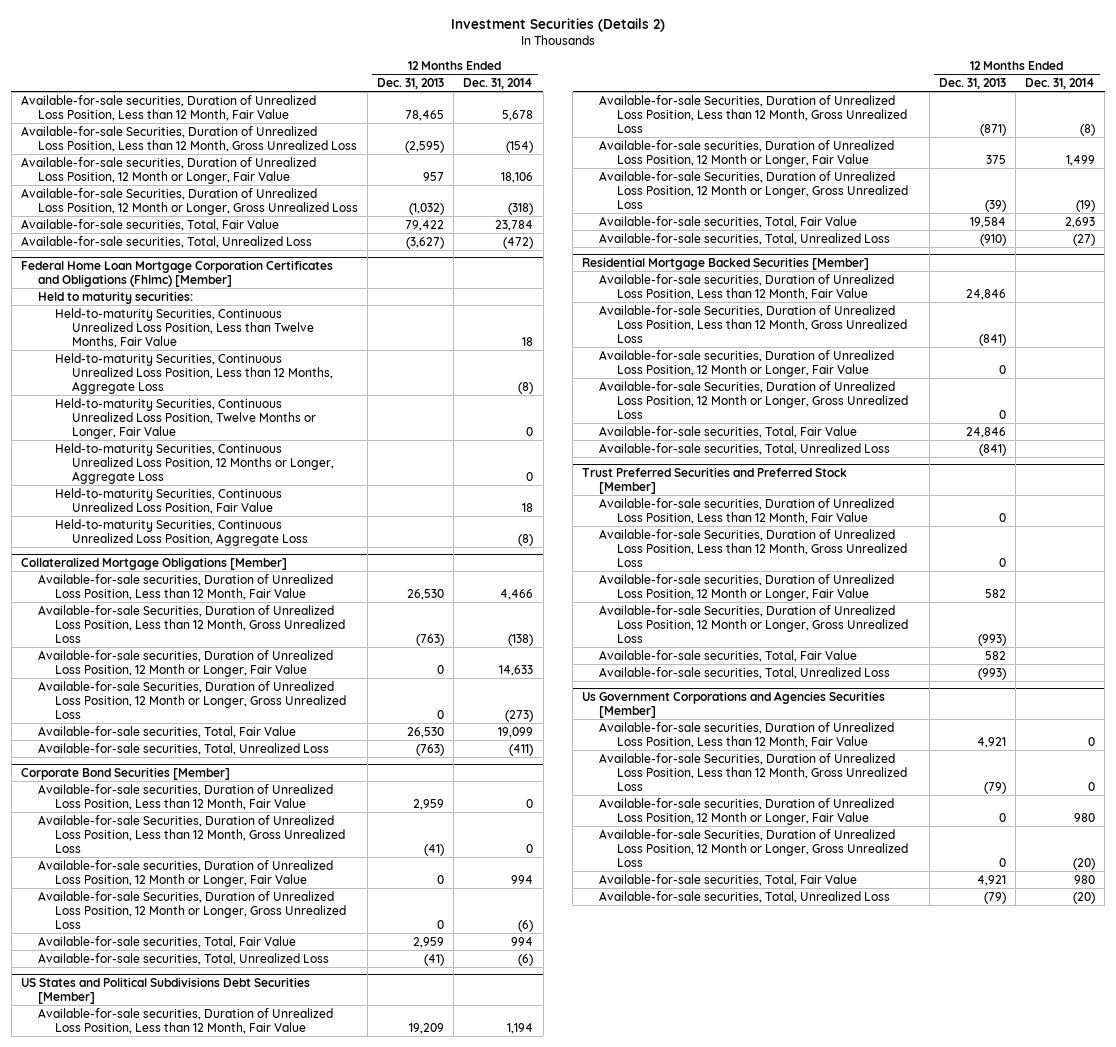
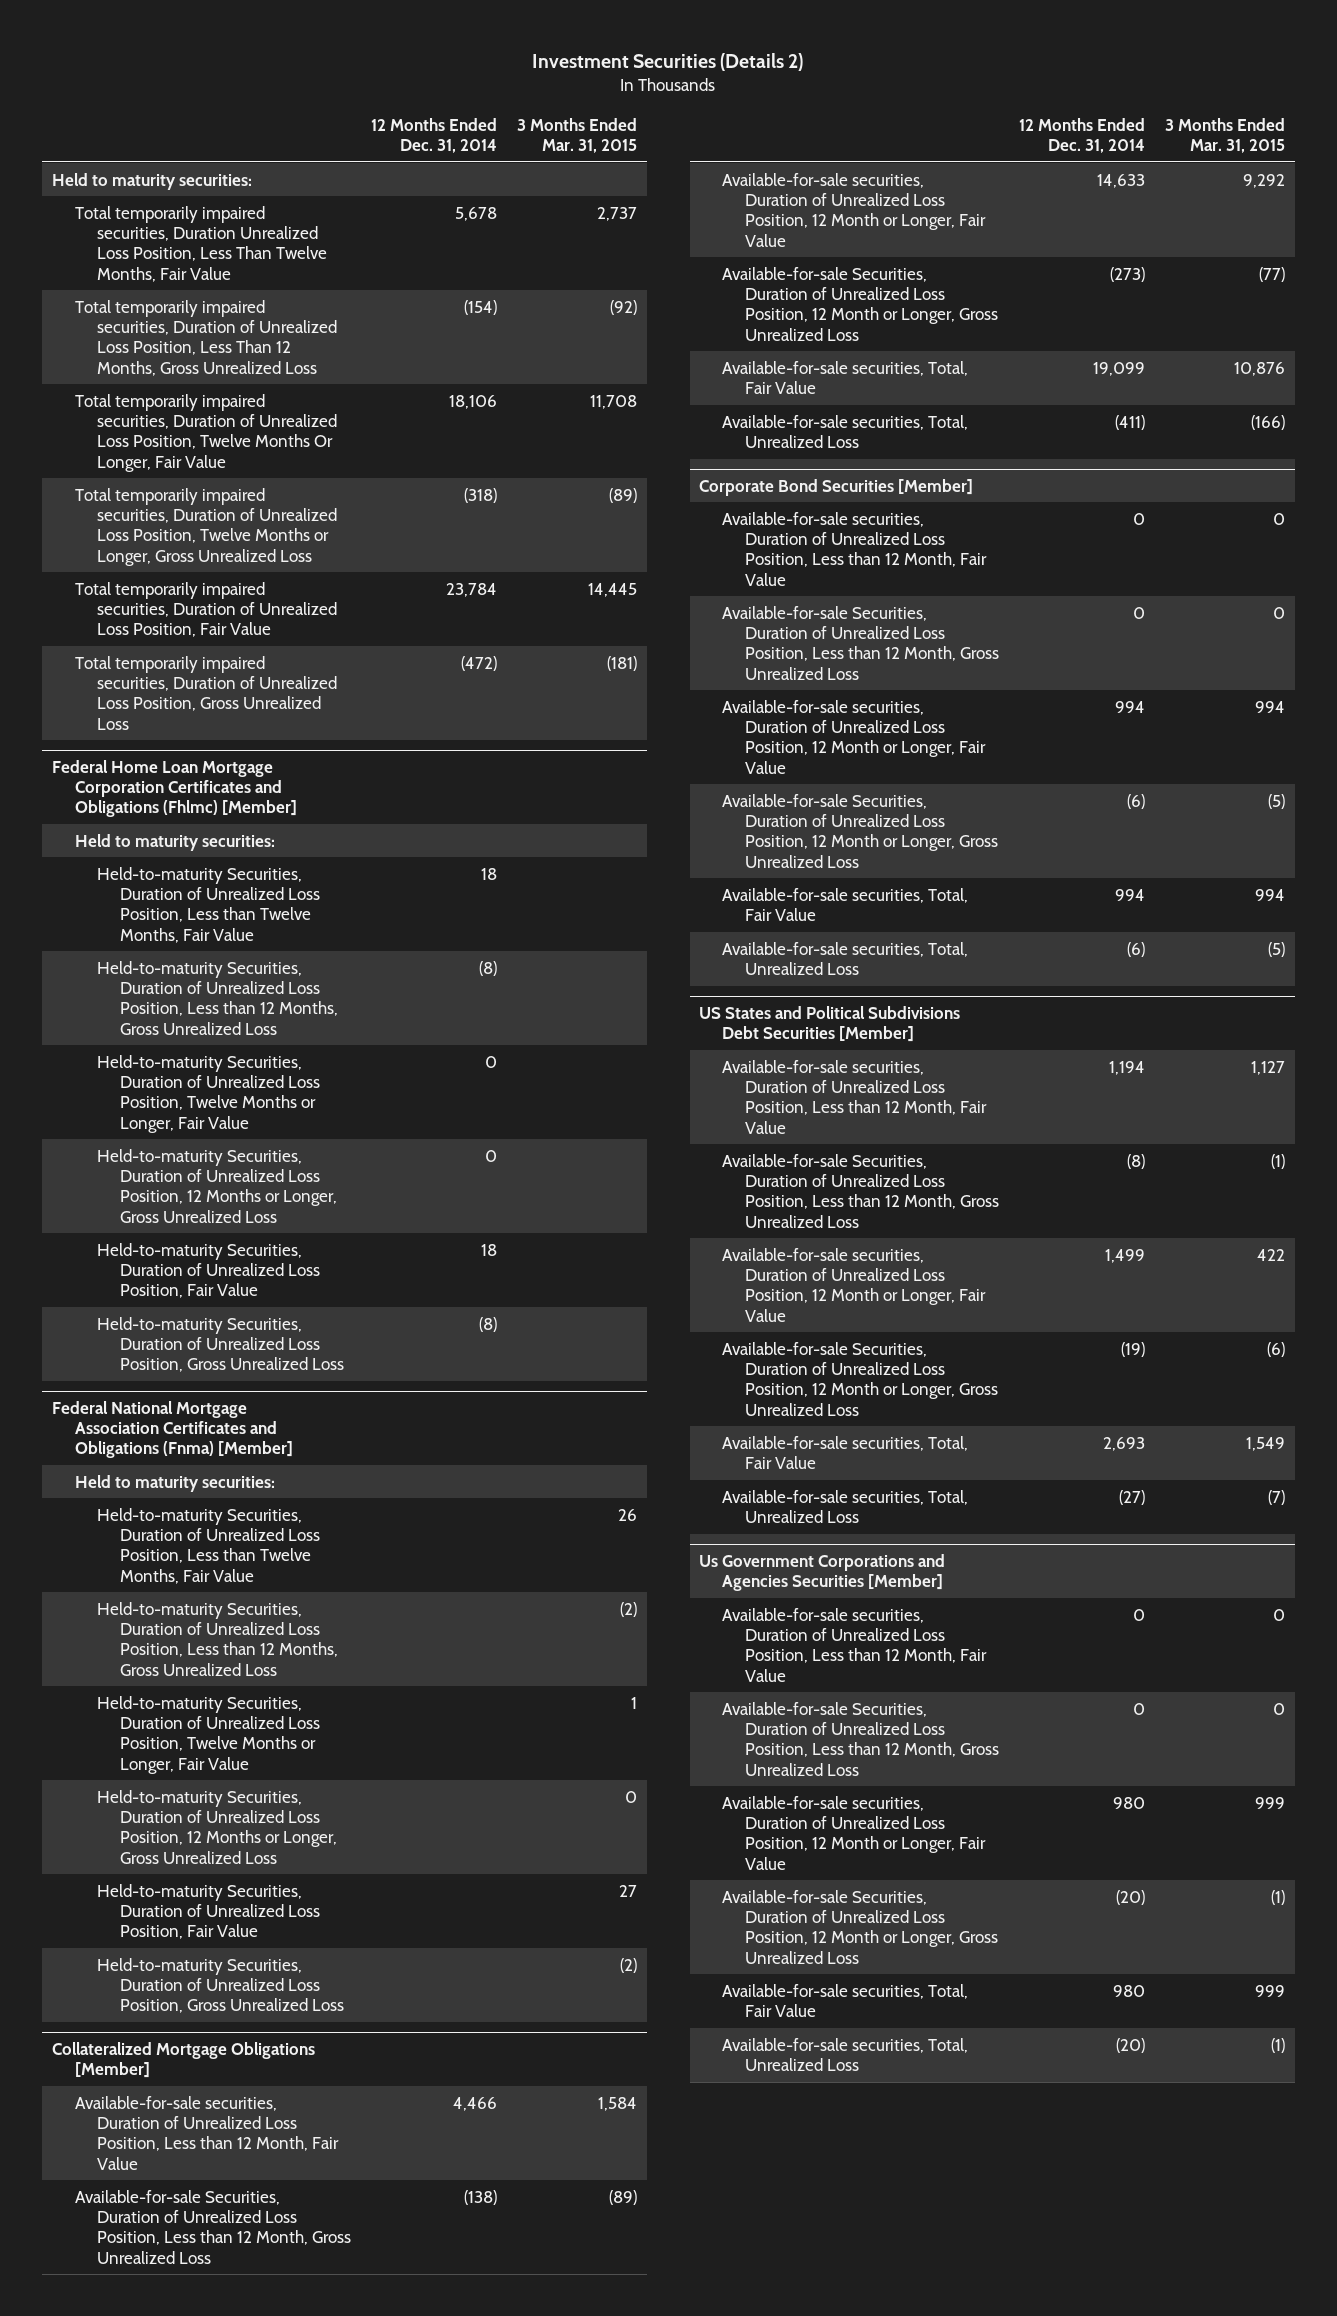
- | 12 Months Ended Dec. 31, 2013 | 12 Months Ended Dec. 31, 2014
+ | 12 Months Ended Dec. 31, 2014 | 3 Months Ended Mar. 31, 2015
- Available-for-sale securities, Duration of Unrealized Loss Position, Less than 12 Month, Fair Value | 78,465 | 5,678
- Available-for-sale Securities, Duration of Unrealized Loss Position, Less than 12 Month, Gross Unrealized Loss | (2,595) | (154)
- Available-for-sale securities, Duration of Unrealized Loss Position, 12 Month or Longer, Fair Value | 957 | 18,106
- Available-for-sale Securities, Duration of Unrealized Loss Position, 12 Month or Longer, Gross Unrealized Loss | (1,032) | (318)
- Available-for-sale securities, Total, Fair Value | 79,422 | 23,784
- Available-for-sale securities, Total, Unrealized Loss | (3,627) | (472)
+ Held to maturity securities:
+ Total temporarily impaired securities, Duration Unrealized Loss Position, Less Than Twelve Months, Fair Value | 5,678 | 2,737
+ Total temporarily impaired securities, Duration of Unrealized Loss Position, Less Than 12 Months, Gross Unrealized Loss | (154) | (92)
+ Total temporarily impaired securities, Duration of Unrealized Loss Position, Twelve Months Or Longer, Fair Value | 18,106 | 11,708
+ Total temporarily impaired securities, Duration of Unrealized Loss Position, Twelve Months or Longer, Gross Unrealized Loss | (318) | (89)
+ Total temporarily impaired securities, Duration of Unrealized Loss Position, Fair Value | 23,784 | 14,445
+ Total temporarily impaired securities, Duration of Unrealized Loss Position, Gross Unrealized Loss | (472) | (181)
@ Federal Home Loan Mortgage Corporation Certificates and Obligations (Fhlmc) [Member]
- Held-to-maturity Securities, Continuous Unrealized Loss Position, Less than Twelve Months, Fair Value | | 18
- Held-to-maturity Securities, Continuous Unrealized Loss Position, Less than 12 Months, Aggregate Loss | | (8)
- Held-to-maturity Securities, Continuous Unrealized Loss Position, Twelve Months or Longer, Fair Value | | 0
- Held-to-maturity Securities, Continuous Unrealized Loss Position, 12 Months or Longer, Aggregate Loss | | 0
- Held-to-maturity Securities, Continuous Unrealized Loss Position, Fair Value | | 18
- Held-to-maturity Securities, Continuous Unrealized Loss Position, Aggregate Loss | | (8)
+ Held-to-maturity Securities, Duration of Unrealized Loss Position, Less than Twelve Months, Fair Value | 18 |
+ Held-to-maturity Securities, Duration of Unrealized Loss Position, Less than 12 Months, Gross Unrealized Loss | (8) |
+ Held-to-maturity Securities, Duration of Unrealized Loss Position, Twelve Months or Longer, Fair Value | 0 |
+ Held-to-maturity Securities, Duration of Unrealized Loss Position, 12 Months or Longer, Gross Unrealized Loss | 0 |
+ Held-to-maturity Securities, Duration of Unrealized Loss Position, Fair Value | 18 |
+ Held-to-maturity Securities, Duration of Unrealized Loss Position, Gross Unrealized Loss | (8) |
+ Federal National Mortgage Association Certificates and Obligations (Fnma) [Member]
+ Held to maturity securities:
+ Held-to-maturity Securities, Duration of Unrealized Loss Position, Less than Twelve Months, Fair Value | | 26
+ Held-to-maturity Securities, Duration of Unrealized Loss Position, Less than 12 Months, Gross Unrealized Loss | | (2)
+ Held-to-maturity Securities, Duration of Unrealized Loss Position, Twelve Months or Longer, Fair Value | | 1
+ Held-to-maturity Securities, Duration of Unrealized Loss Position, 12 Months or Longer, Gross Unrealized Loss | | 0
+ Held-to-maturity Securities, Duration of Unrealized Loss Position, Fair Value | | 27
+ Held-to-maturity Securities, Duration of Unrealized Loss Position, Gross Unrealized Loss | | (2)
- Residential Mortgage Backed Securities [Member]
- Available-for-sale securities, Duration of Unrealized Loss Position, Less than 12 Month, Fair Value | 24,846 |
- Available-for-sale Securities, Duration of Unrealized Loss Position, Less than 12 Month, Gross Unrealized Loss | (841) |
- Available-for-sale securities, Duration of Unrealized Loss Position, 12 Month or Longer, Fair Value | 0 |
- Available-for-sale Securities, Duration of Unrealized Loss Position, 12 Month or Longer, Gross Unrealized Loss | 0 |
- Available-for-sale securities, Total, Fair Value | 24,846 |
- Available-for-sale securities, Total, Unrealized Loss | (841) |
- Trust Preferred Securities and Preferred Stock [Member]
- Available-for-sale securities, Duration of Unrealized Loss Position, Less than 12 Month, Fair Value | 0 |
- Available-for-sale Securities, Duration of Unrealized Loss Position, Less than 12 Month, Gross Unrealized Loss | 0 |
- Available-for-sale securities, Duration of Unrealized Loss Position, 12 Month or Longer, Fair Value | 582 |
- Available-for-sale Securities, Duration of Unrealized Loss Position, 12 Month or Longer, Gross Unrealized Loss | (993) |
- Available-for-sale securities, Total, Fair Value | 582 |
- Available-for-sale securities, Total, Unrealized Loss | (993) |

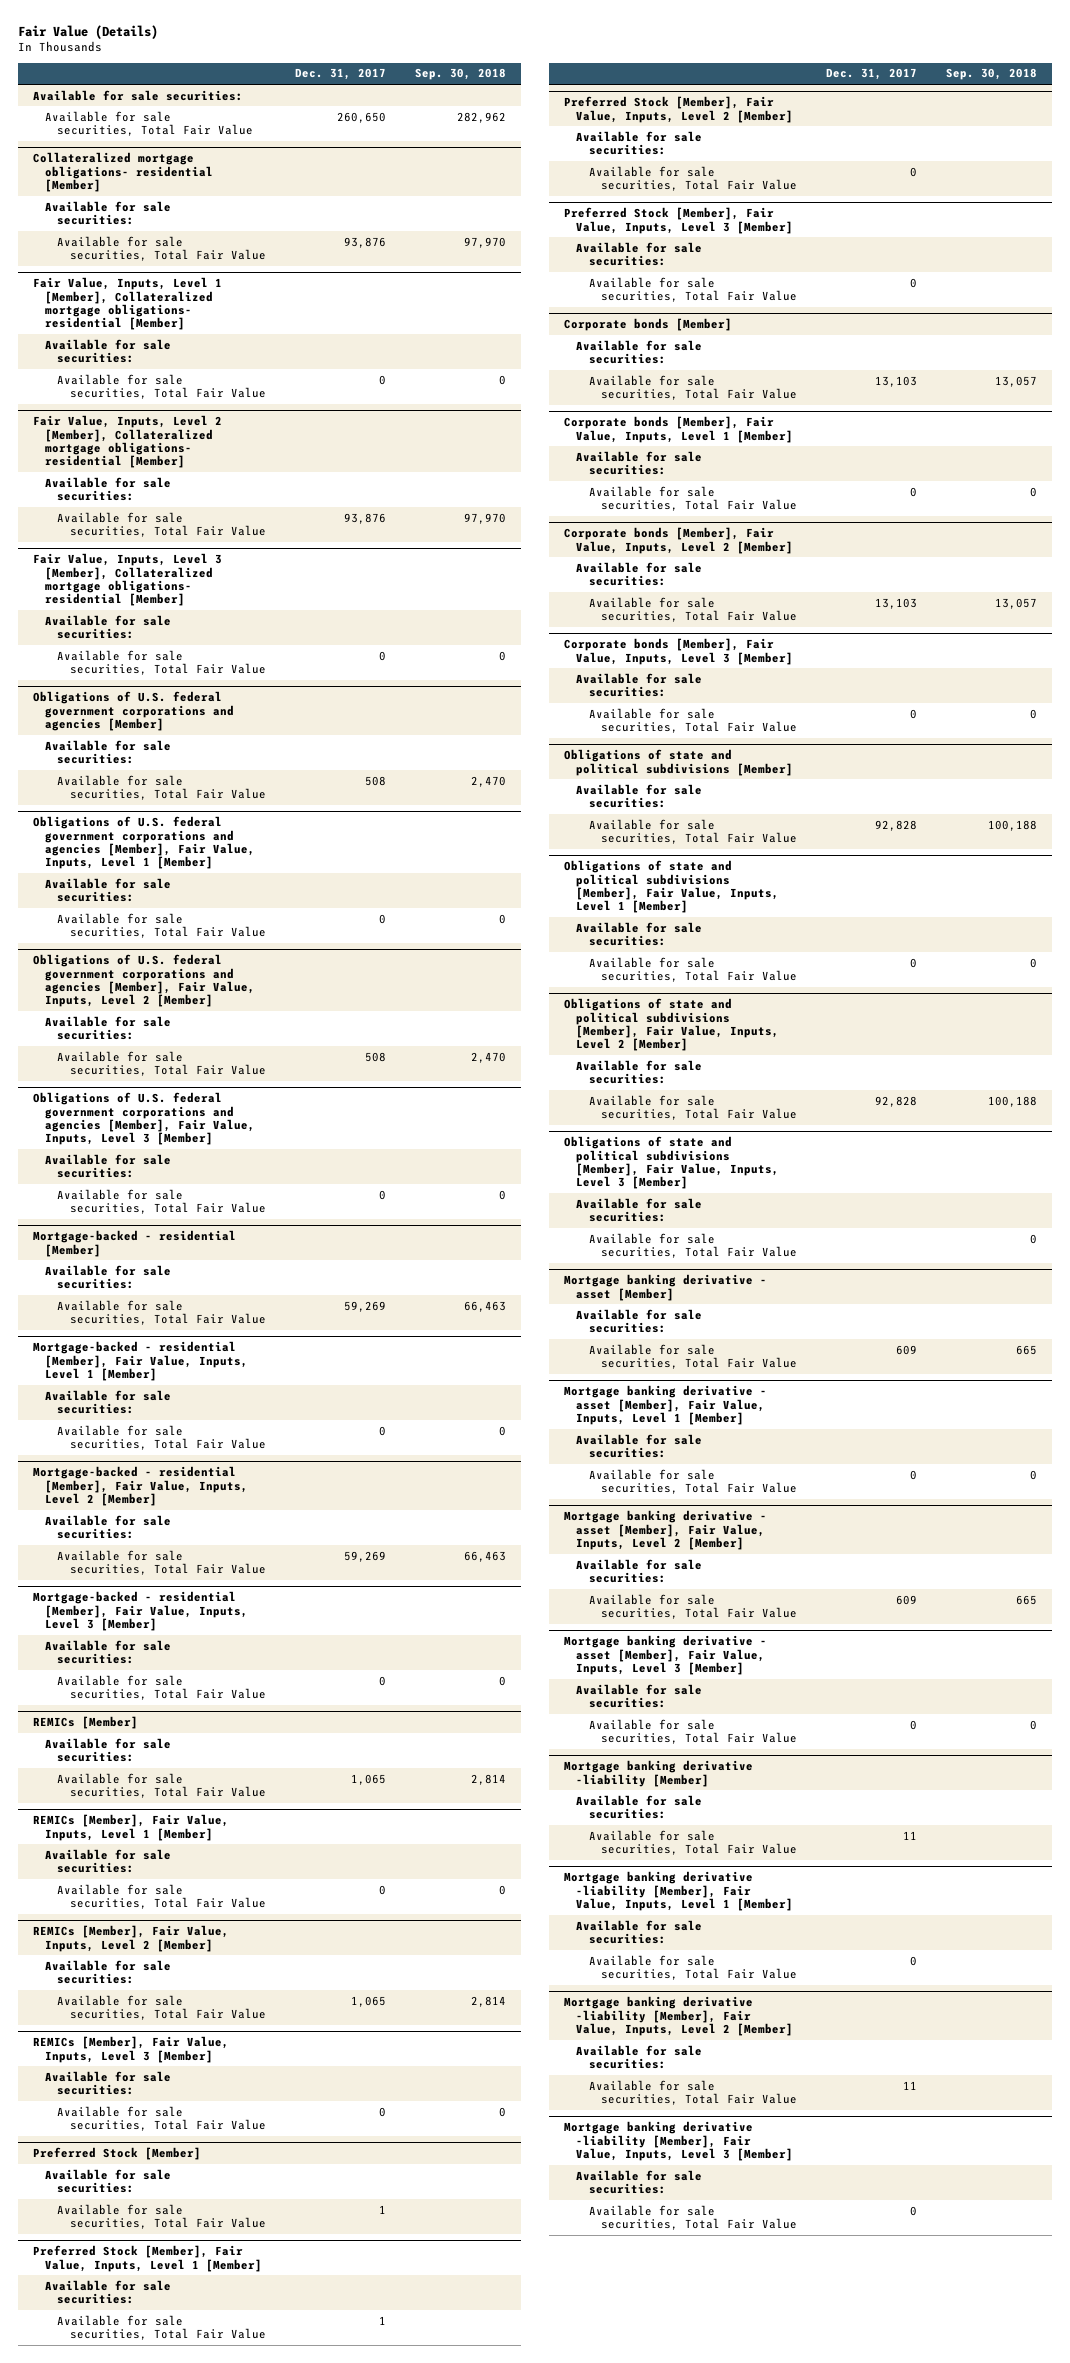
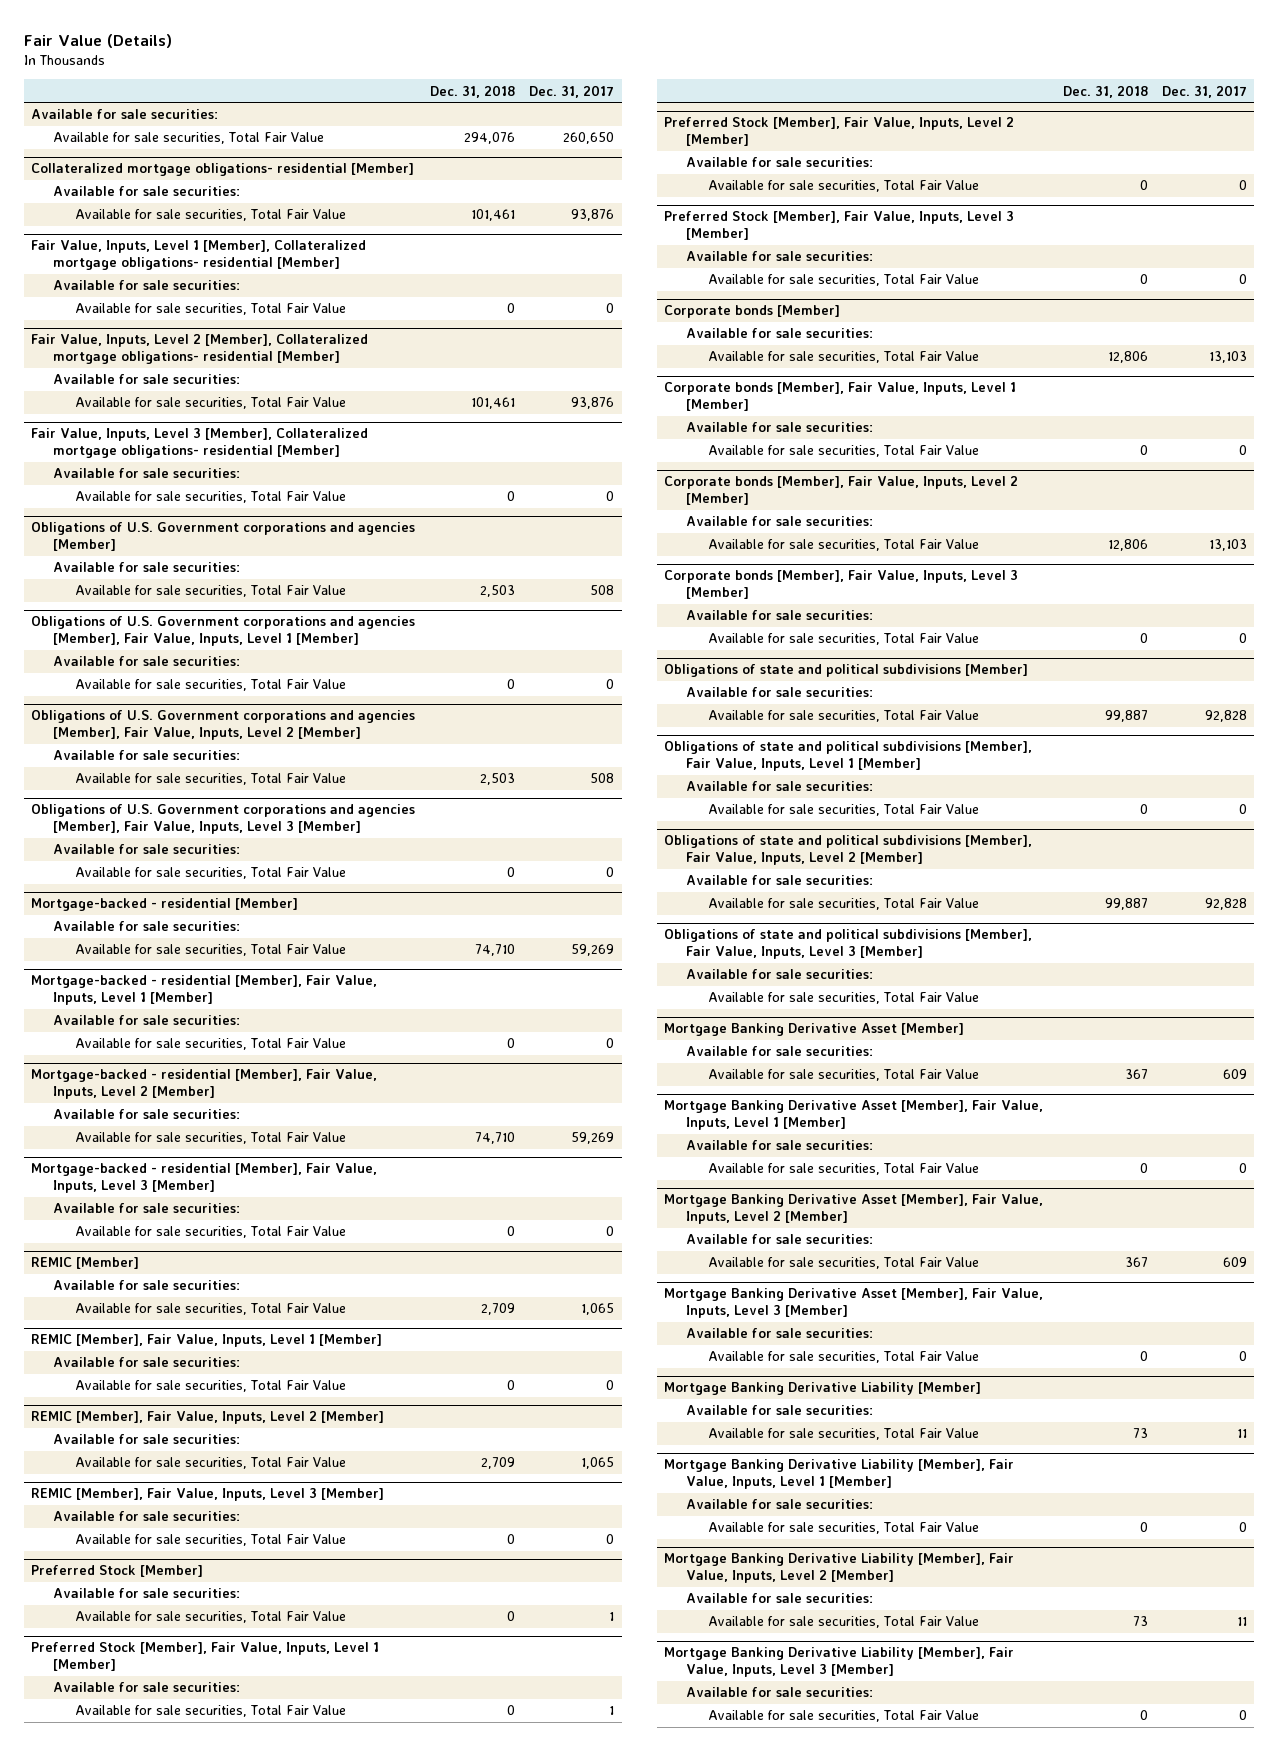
- | Dec. 31, 2017 | Sep. 30, 2018
+ | Dec. 31, 2018 | Dec. 31, 2017
- Obligations of U.S. federal government corporations and agencies [Member]
+ Obligations of U.S. Government corporations and agencies [Member]
- Obligations of U.S. federal government corporations and agencies [Member], Fair Value, Inputs, Level 1 [Member]
+ Obligations of U.S. Government corporations and agencies [Member], Fair Value, Inputs, Level 1 [Member]
- Obligations of U.S. federal government corporations and agencies [Member], Fair Value, Inputs, Level 2 [Member]
+ Obligations of U.S. Government corporations and agencies [Member], Fair Value, Inputs, Level 2 [Member]
- Obligations of U.S. federal government corporations and agencies [Member], Fair Value, Inputs, Level 3 [Member]
+ Obligations of U.S. Government corporations and agencies [Member], Fair Value, Inputs, Level 3 [Member]
- REMICs [Member]
+ REMIC [Member]
- REMICs [Member], Fair Value, Inputs, Level 1 [Member]
+ REMIC [Member], Fair Value, Inputs, Level 1 [Member]
- REMICs [Member], Fair Value, Inputs, Level 2 [Member]
+ REMIC [Member], Fair Value, Inputs, Level 2 [Member]
- REMICs [Member], Fair Value, Inputs, Level 3 [Member]
+ REMIC [Member], Fair Value, Inputs, Level 3 [Member]
- Mortgage banking derivative - asset [Member]
+ Mortgage Banking Derivative Asset [Member]
- Mortgage banking derivative - asset [Member], Fair Value, Inputs, Level 1 [Member]
+ Mortgage Banking Derivative Asset [Member], Fair Value, Inputs, Level 1 [Member]
- Mortgage banking derivative - asset [Member], Fair Value, Inputs, Level 2 [Member]
+ Mortgage Banking Derivative Asset [Member], Fair Value, Inputs, Level 2 [Member]
- Mortgage banking derivative - asset [Member], Fair Value, Inputs, Level 3 [Member]
+ Mortgage Banking Derivative Asset [Member], Fair Value, Inputs, Level 3 [Member]
- Mortgage banking derivative -liability [Member]
+ Mortgage Banking Derivative Liability [Member]
- Mortgage banking derivative -liability [Member], Fair Value, Inputs, Level 1 [Member]
+ Mortgage Banking Derivative Liability [Member], Fair Value, Inputs, Level 1 [Member]
- Mortgage banking derivative -liability [Member], Fair Value, Inputs, Level 2 [Member]
+ Mortgage Banking Derivative Liability [Member], Fair Value, Inputs, Level 2 [Member]
- Mortgage banking derivative -liability [Member], Fair Value, Inputs, Level 3 [Member]
+ Mortgage Banking Derivative Liability [Member], Fair Value, Inputs, Level 3 [Member]

